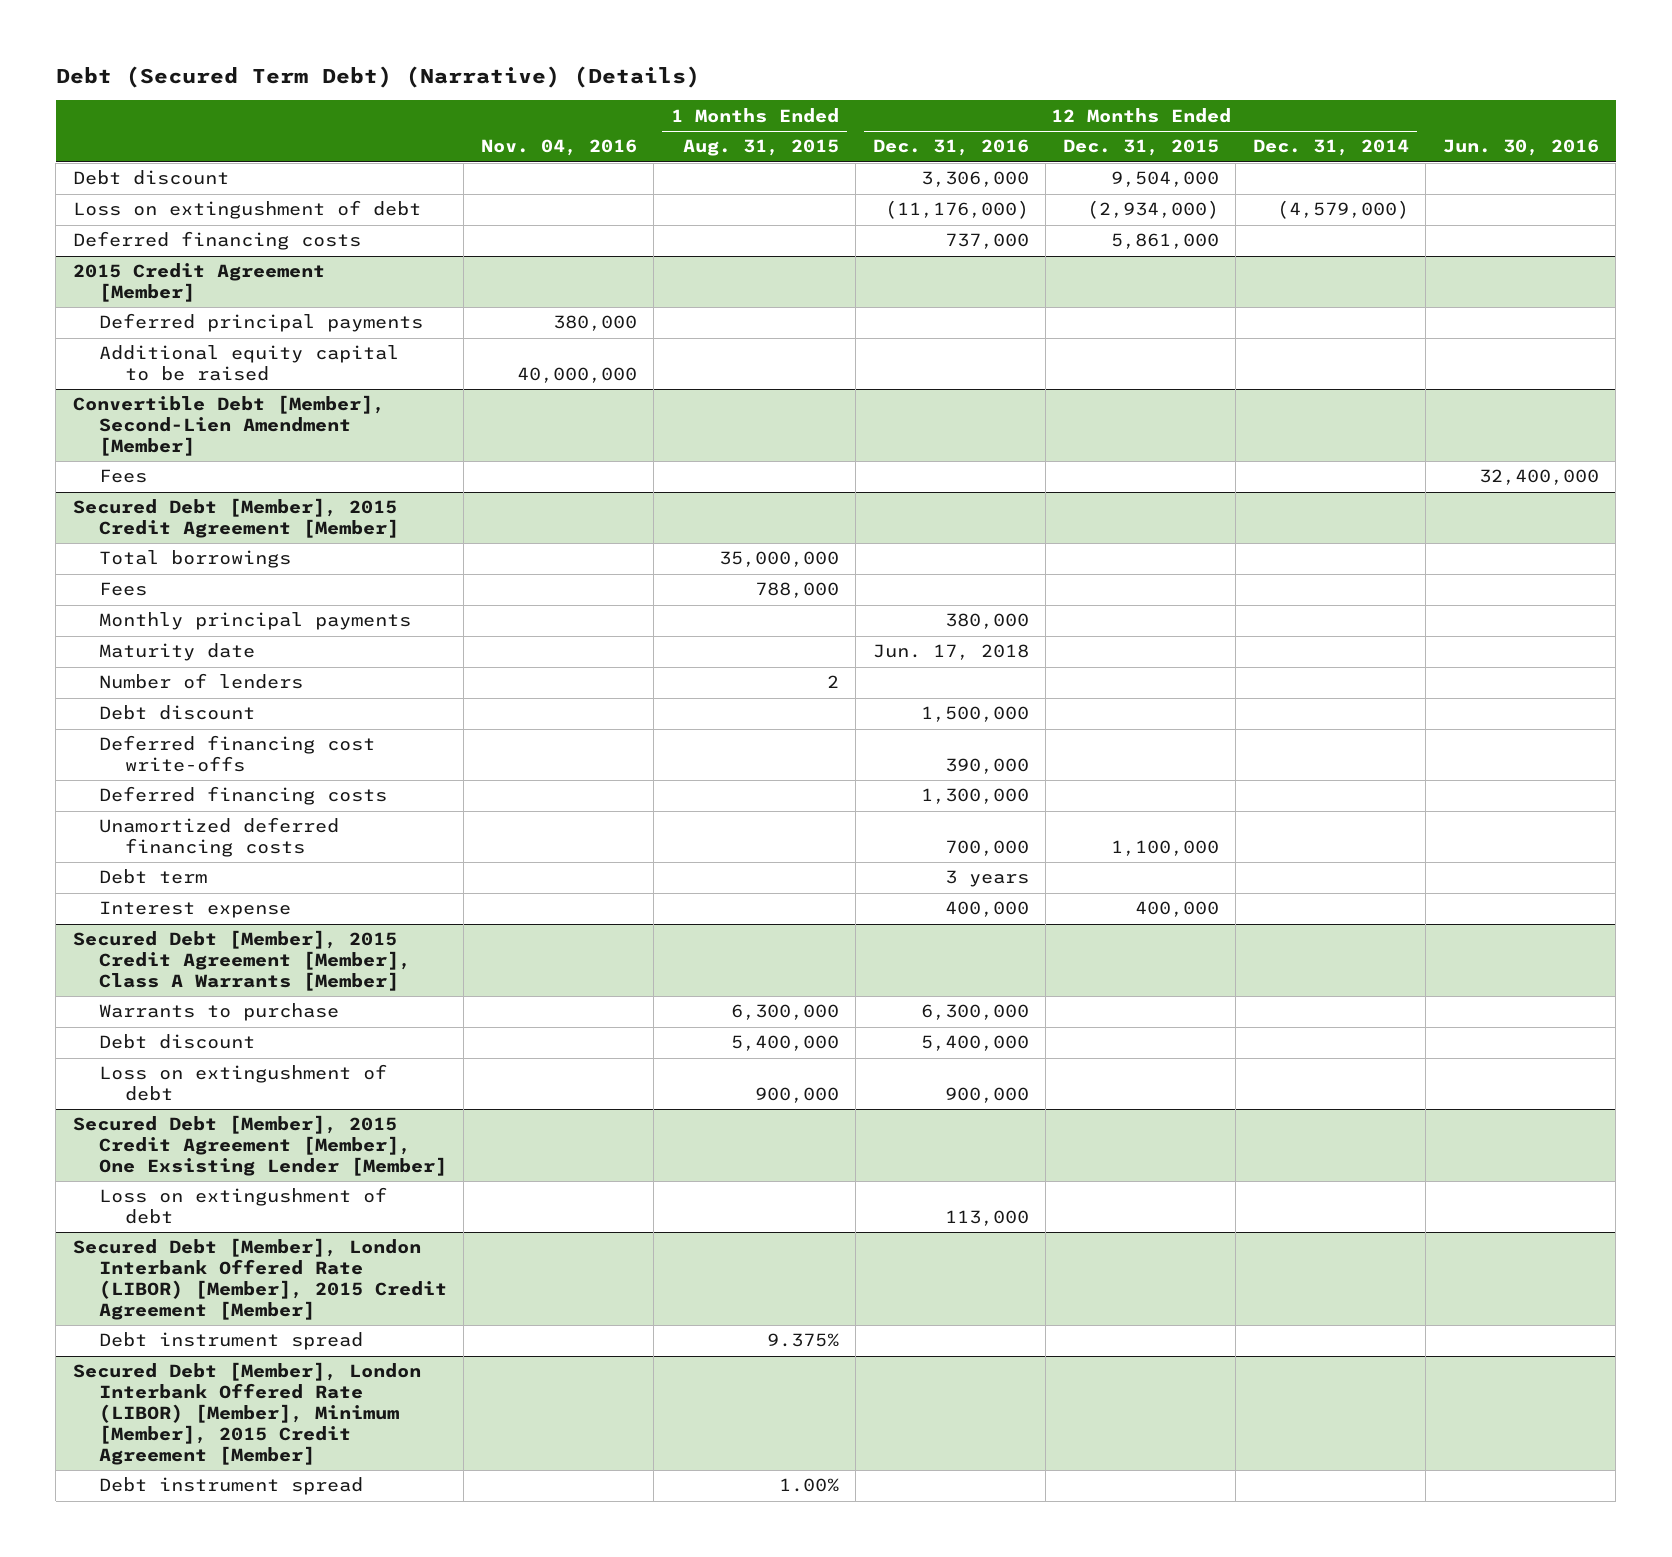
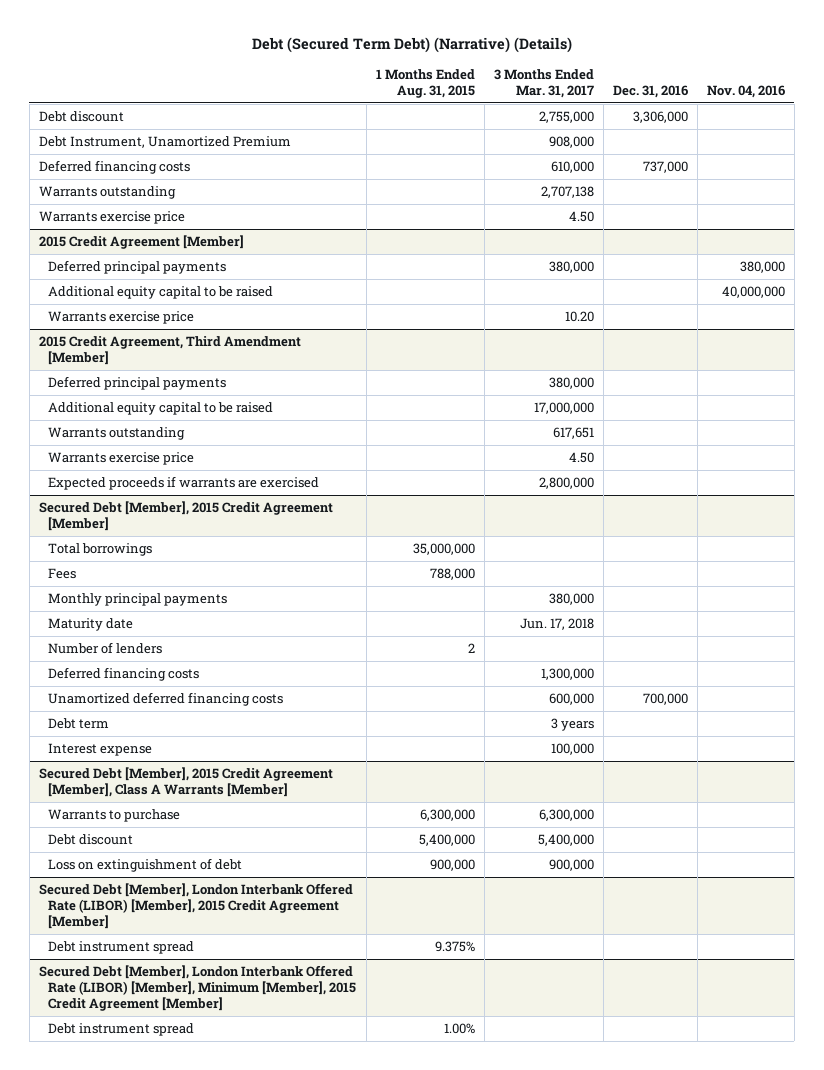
- | Nov. 04, 2016 | 1 Months Ended Aug. 31, 2015 | 12 Months Ended Dec. 31, 2016 | 12 Months Ended Dec. 31, 2015 | 12 Months Ended Dec. 31, 2014 | Jun. 30, 2016
+ | 1 Months Ended Aug. 31, 2015 | 3 Months Ended Mar. 31, 2017 | Dec. 31, 2016 | Nov. 04, 2016
- Loss on extingushment of debt | | | (11,176,000) | (2,934,000) | (4,579,000) |
+ Debt Instrument, Unamortized Premium | | 908,000 | |
+ Warrants outstanding | | 2,707,138 | |
+ Warrants exercise price | | 4.50 | |
- Convertible Debt [Member], Second-Lien Amendment [Member]
- Fees | | | | | | 32,400,000
@ 2015 Credit Agreement [Member]
+ Warrants exercise price | | 10.20 | |
+ 2015 Credit Agreement, Third Amendment [Member]
+ Deferred principal payments | | 380,000 | |
+ Additional equity capital to be raised | | 17,000,000 | |
+ Warrants outstanding | | 617,651 | |
+ Warrants exercise price | | 4.50 | |
+ Expected proceeds if warrants are exercised | | 2,800,000 | |
@ Secured Debt [Member], 2015 Credit Agreement [Member]
- Debt discount | | | 1,500,000 | | |
- Deferred financing cost write-offs | | | 390,000 | | |
@ Secured Debt [Member], 2015 Credit Agreement [Member], Class A Warrants [Member]
- Loss on extingushment of debt | | 900,000 | 900,000 | | |
- Secured Debt [Member], 2015 Credit Agreement [Member], One Exsisting Lender [Member]
- Loss on extingushment of debt | | | 113,000 | | |
@ Secured Debt [Member], 2015 Credit Agreement [Member], Class A Warrants [Member]
+ Loss on extinguishment of debt | 900,000 | 900,000 | |

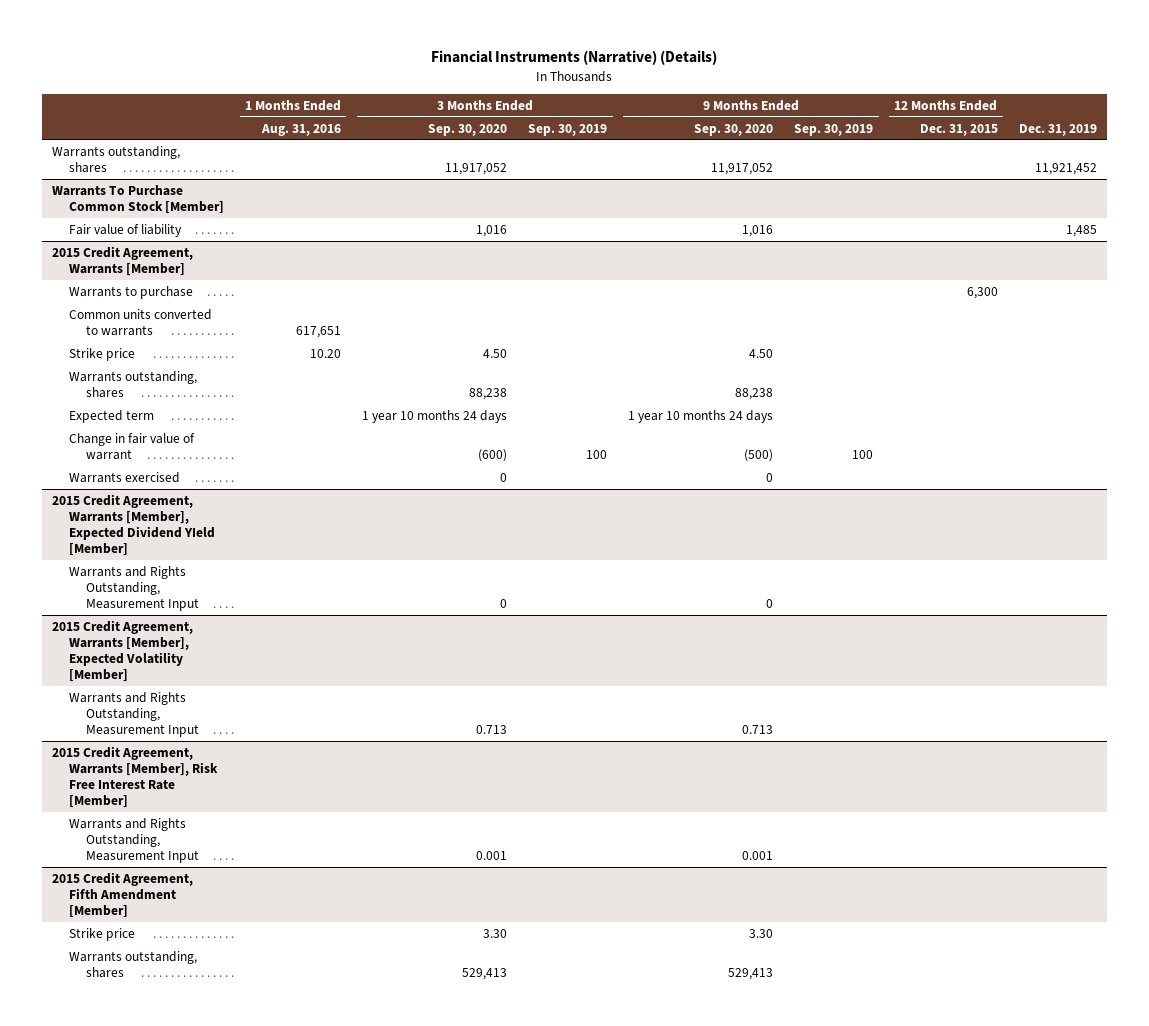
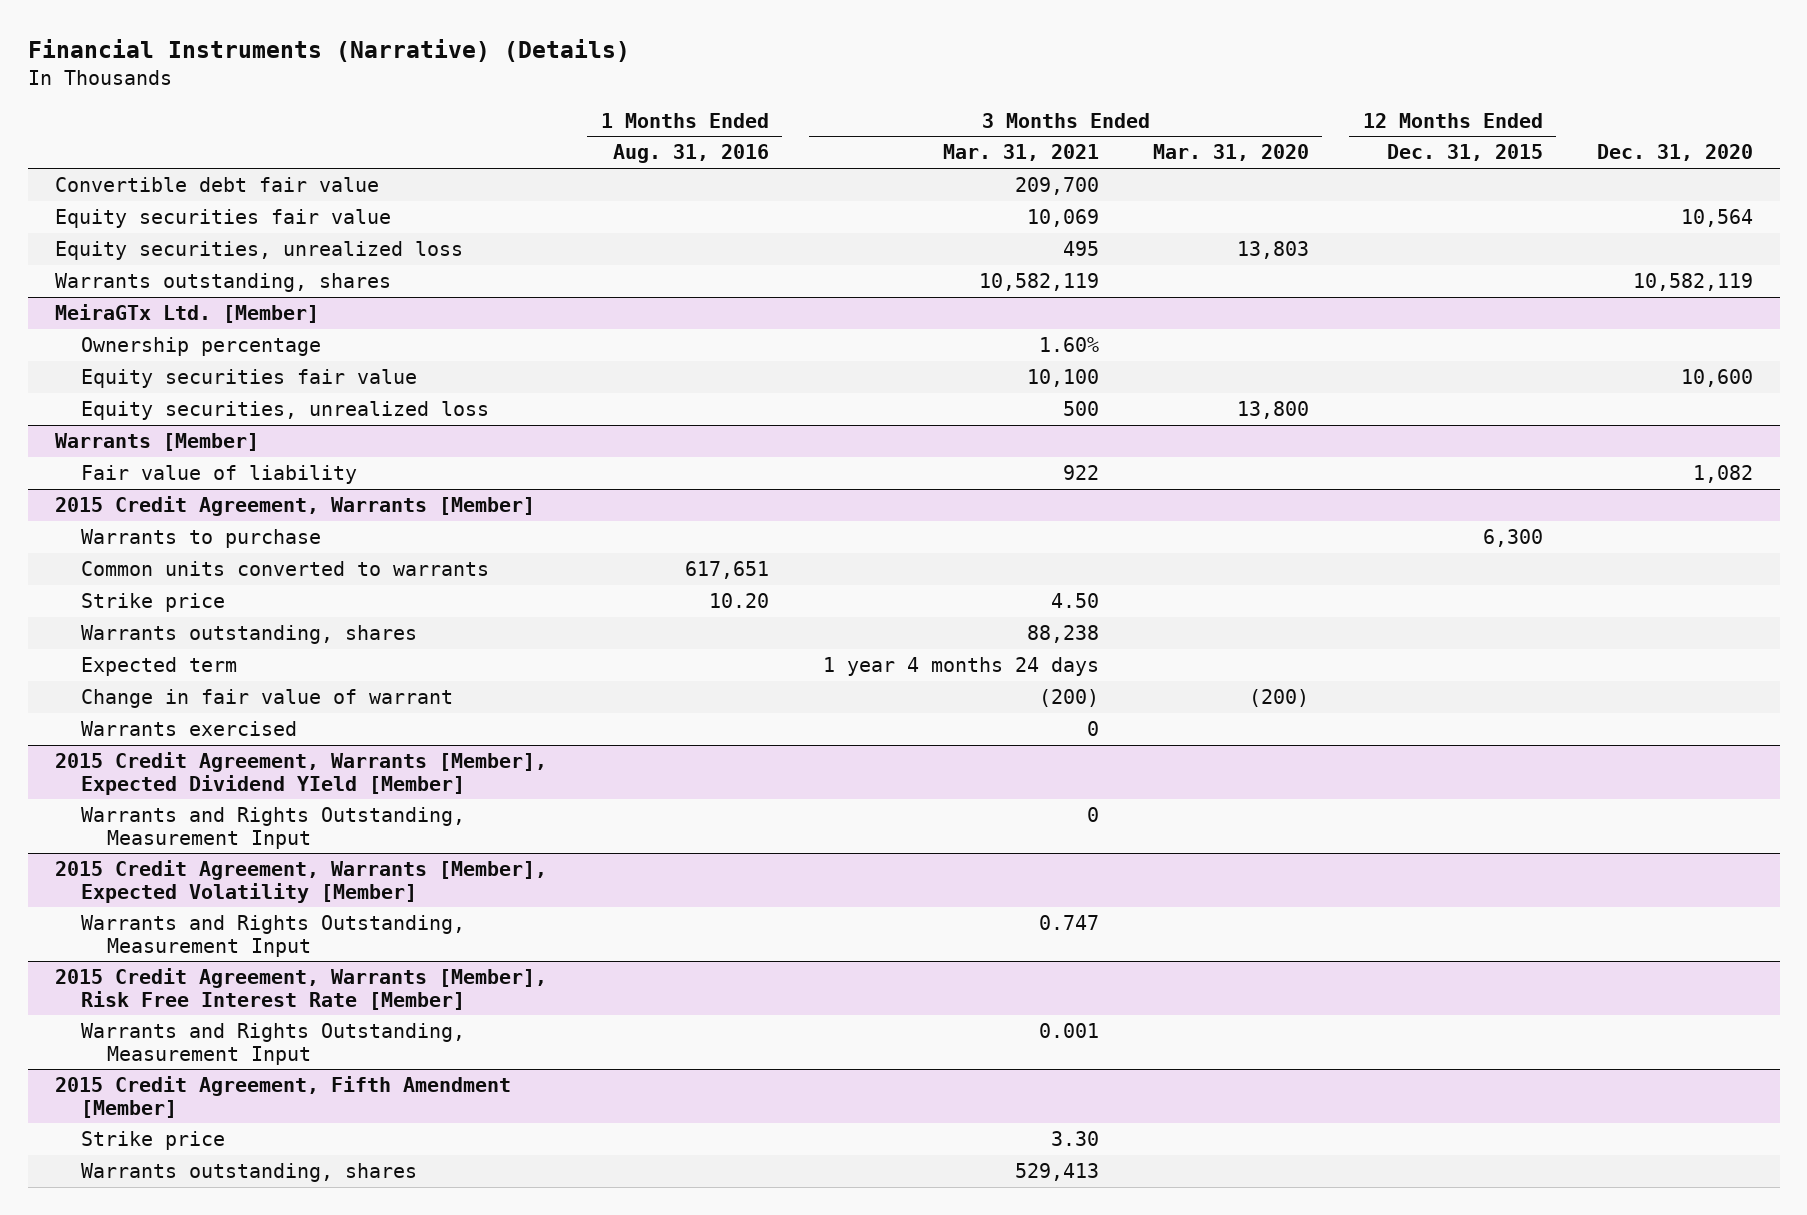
- | 1 Months Ended Aug. 31, 2016 | 3 Months Ended Sep. 30, 2020 | 3 Months Ended Sep. 30, 2019 | 9 Months Ended Sep. 30, 2020 | 9 Months Ended Sep. 30, 2019 | 12 Months Ended Dec. 31, 2015 | Dec. 31, 2019
+ | 1 Months Ended Aug. 31, 2016 | 3 Months Ended Mar. 31, 2021 | 3 Months Ended Mar. 31, 2020 | 12 Months Ended Dec. 31, 2015 | Dec. 31, 2020
+ Convertible debt fair value | | 209,700 | | |
+ Equity securities fair value | | 10,069 | | | 10,564
+ Equity securities, unrealized loss | | 495 | 13,803 | |
- Warrants To Purchase Common Stock [Member]
+ MeiraGTx Ltd. [Member]
+ Ownership percentage | | 1.60% | | |
+ Equity securities fair value | | 10,100 | | | 10,600
+ Equity securities, unrealized loss | | 500 | 13,800 | |
+ Warrants [Member]

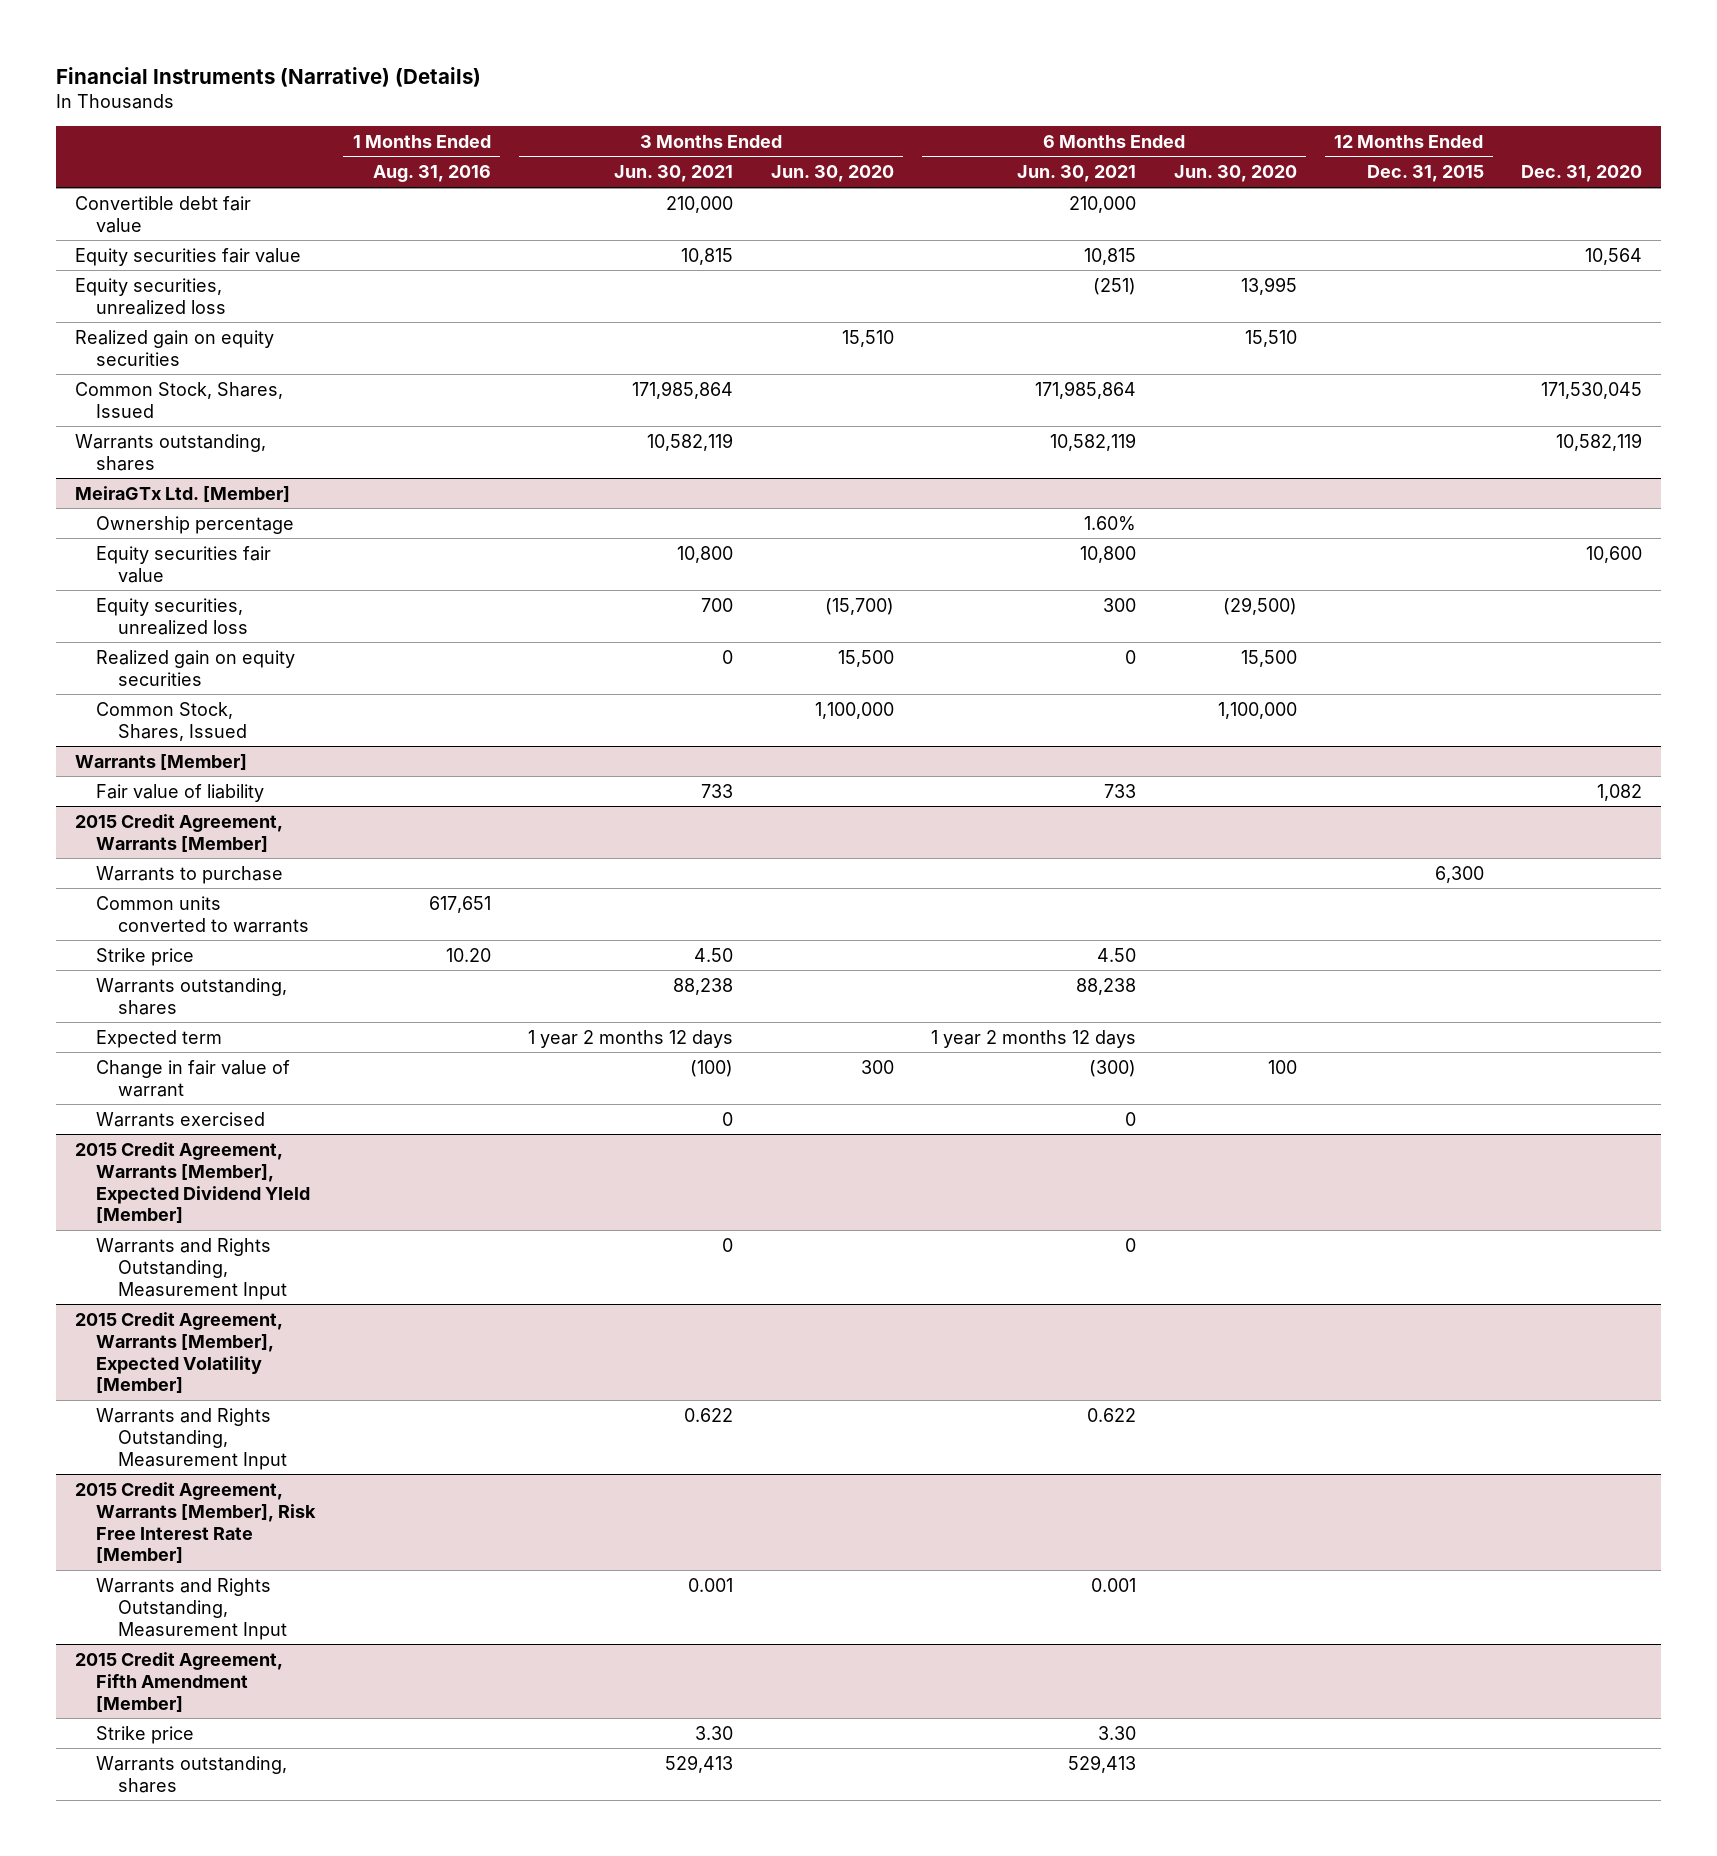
- | 1 Months Ended Aug. 31, 2016 | 3 Months Ended Mar. 31, 2021 | 3 Months Ended Mar. 31, 2020 | 12 Months Ended Dec. 31, 2015 | Dec. 31, 2020
+ | 1 Months Ended Aug. 31, 2016 | 3 Months Ended Jun. 30, 2021 | 3 Months Ended Jun. 30, 2020 | 6 Months Ended Jun. 30, 2021 | 6 Months Ended Jun. 30, 2020 | 12 Months Ended Dec. 31, 2015 | Dec. 31, 2020
+ Realized gain on equity securities | | | 15,510 | | 15,510 | |
+ Common Stock, Shares, Issued | | 171,985,864 | | 171,985,864 | | | 171,530,045
@ MeiraGTx Ltd. [Member]
+ Realized gain on equity securities | | 0 | 15,500 | 0 | 15,500 | |
+ Common Stock, Shares, Issued | | | 1,100,000 | | 1,100,000 | |

